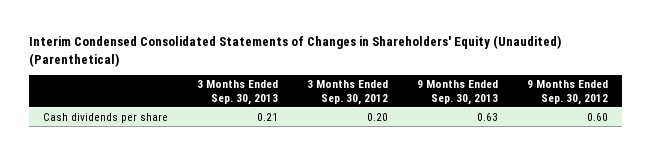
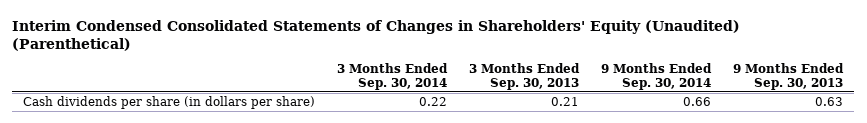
- | 3 Months Ended Sep. 30, 2013 | 3 Months Ended Sep. 30, 2012 | 9 Months Ended Sep. 30, 2013 | 9 Months Ended Sep. 30, 2012
+ | 3 Months Ended Sep. 30, 2014 | 3 Months Ended Sep. 30, 2013 | 9 Months Ended Sep. 30, 2014 | 9 Months Ended Sep. 30, 2013
- Cash dividends per share | 0.21 | 0.20 | 0.63 | 0.60
+ Cash dividends per share (in dollars per share) | 0.22 | 0.21 | 0.66 | 0.63

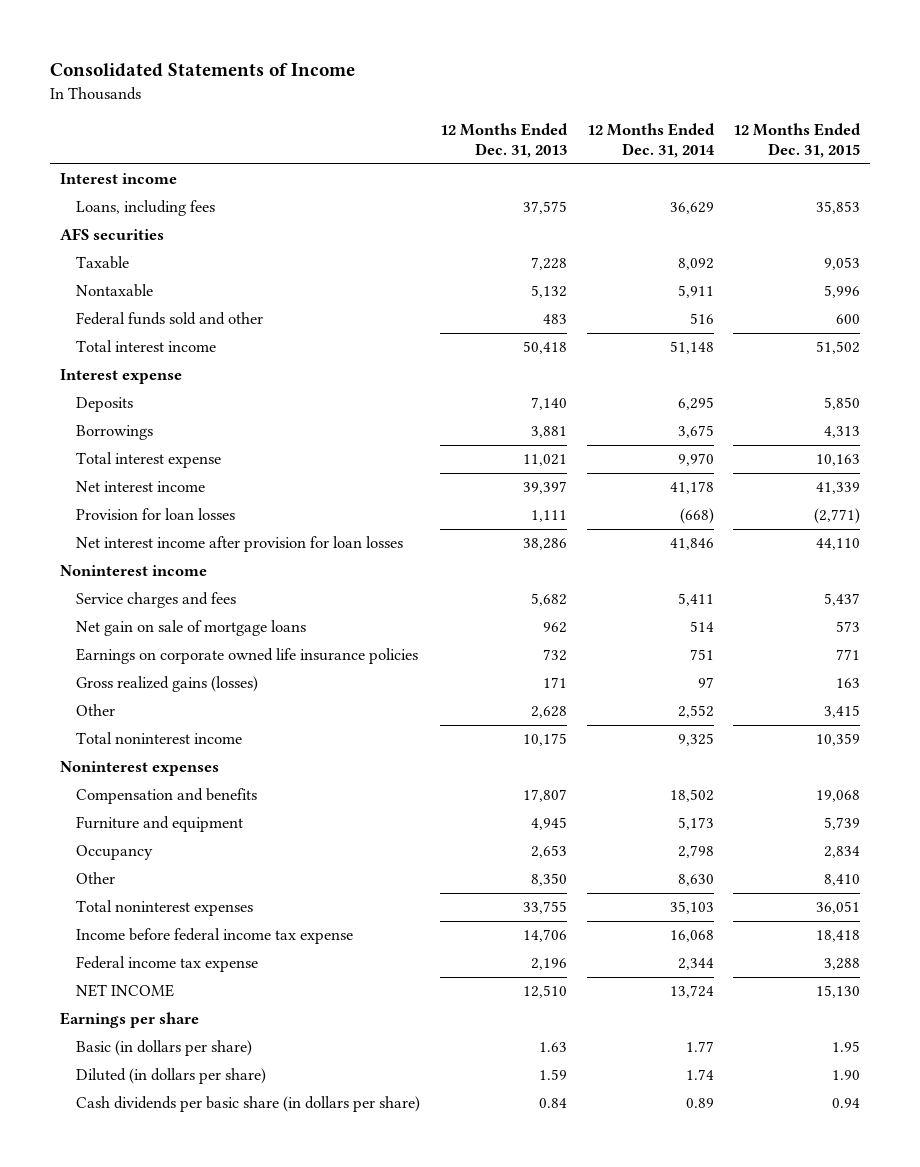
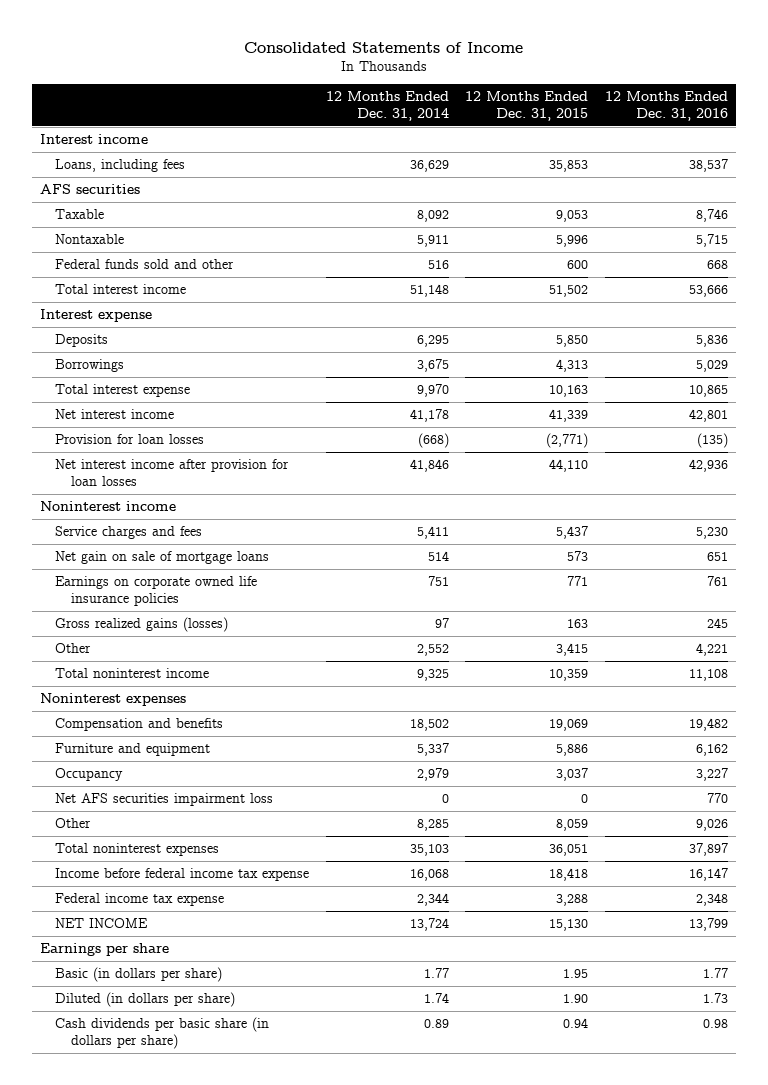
- | 12 Months Ended Dec. 31, 2013 | 12 Months Ended Dec. 31, 2014 | 12 Months Ended Dec. 31, 2015
+ | 12 Months Ended Dec. 31, 2014 | 12 Months Ended Dec. 31, 2015 | 12 Months Ended Dec. 31, 2016
- Compensation and benefits | 17,807 | 18,502 | 19,068
- Furniture and equipment | 4,945 | 5,173 | 5,739
- Occupancy | 2,653 | 2,798 | 2,834
- Other | 8,350 | 8,630 | 8,410
+ Compensation and benefits | 18,502 | 19,069 | 19,482
+ Furniture and equipment | 5,337 | 5,886 | 6,162
+ Occupancy | 2,979 | 3,037 | 3,227
+ Net AFS securities impairment loss | 0 | 0 | 770
+ Other | 8,285 | 8,059 | 9,026

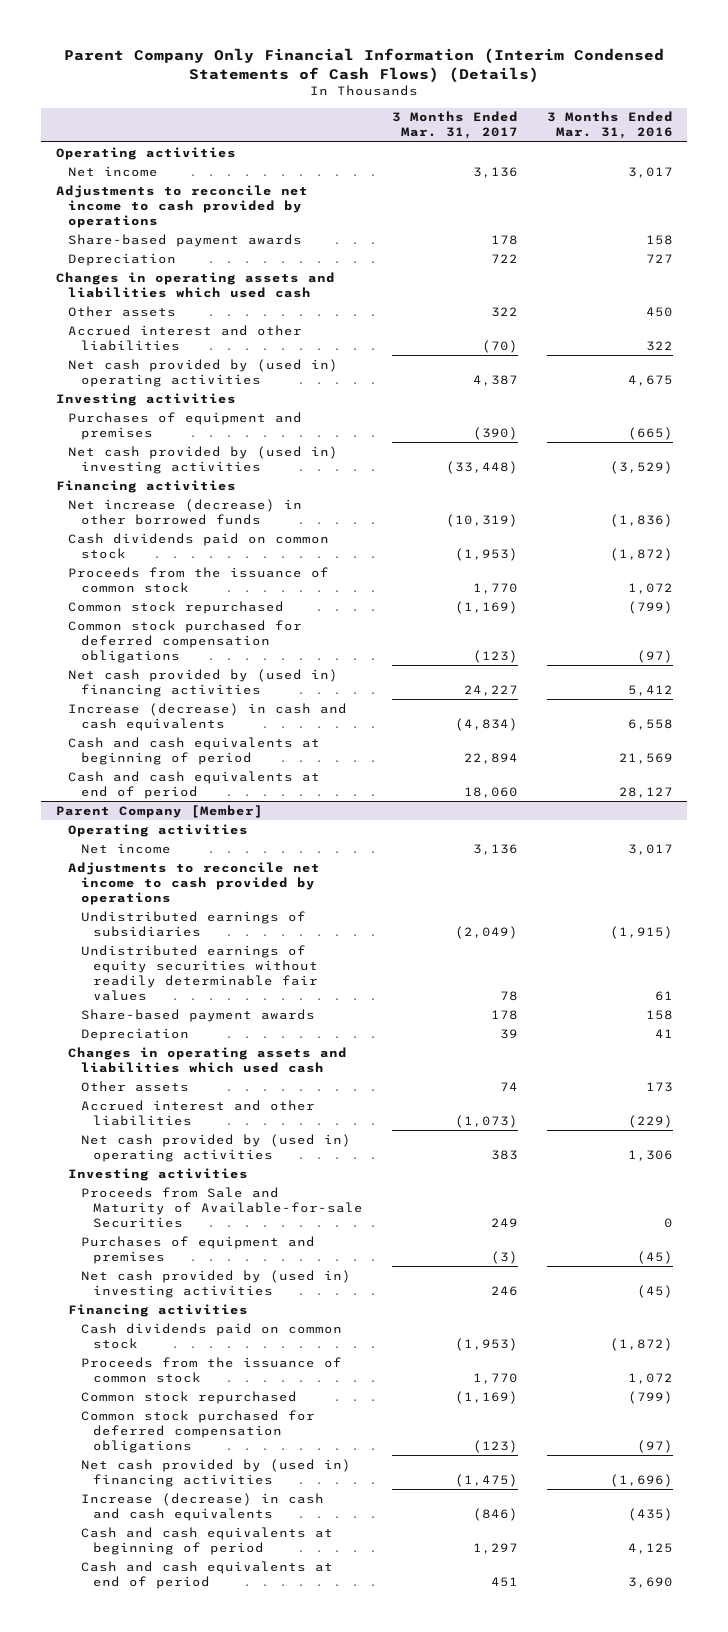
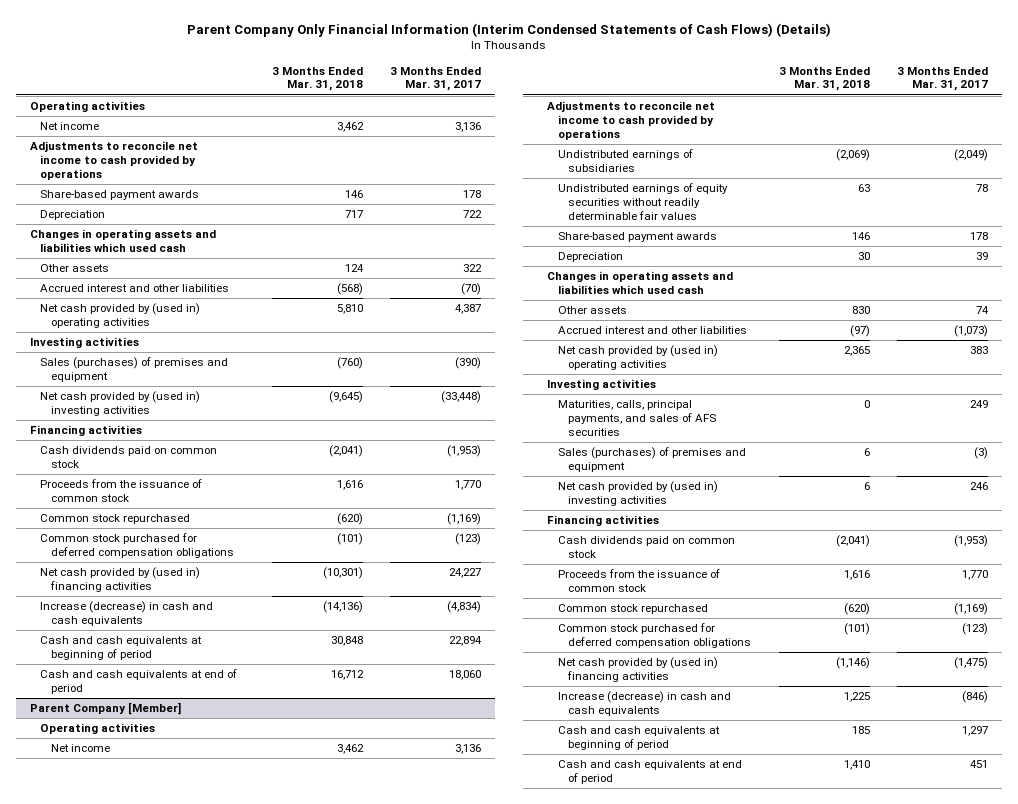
- | 3 Months Ended Mar. 31, 2017 | 3 Months Ended Mar. 31, 2016
+ | 3 Months Ended Mar. 31, 2018 | 3 Months Ended Mar. 31, 2017
- Purchases of equipment and premises | (390) | (665)
+ Sales (purchases) of premises and equipment | (760) | (390)
- Net increase (decrease) in other borrowed funds | (10,319) | (1,836)
@ Parent Company [Member]
- Proceeds from Sale and Maturity of Available-for-sale Securities | 249 | 0
- Purchases of equipment and premises | (3) | (45)
+ Maturities, calls, principal payments, and sales of AFS securities | 0 | 249
+ Sales (purchases) of premises and equipment | 6 | (3)

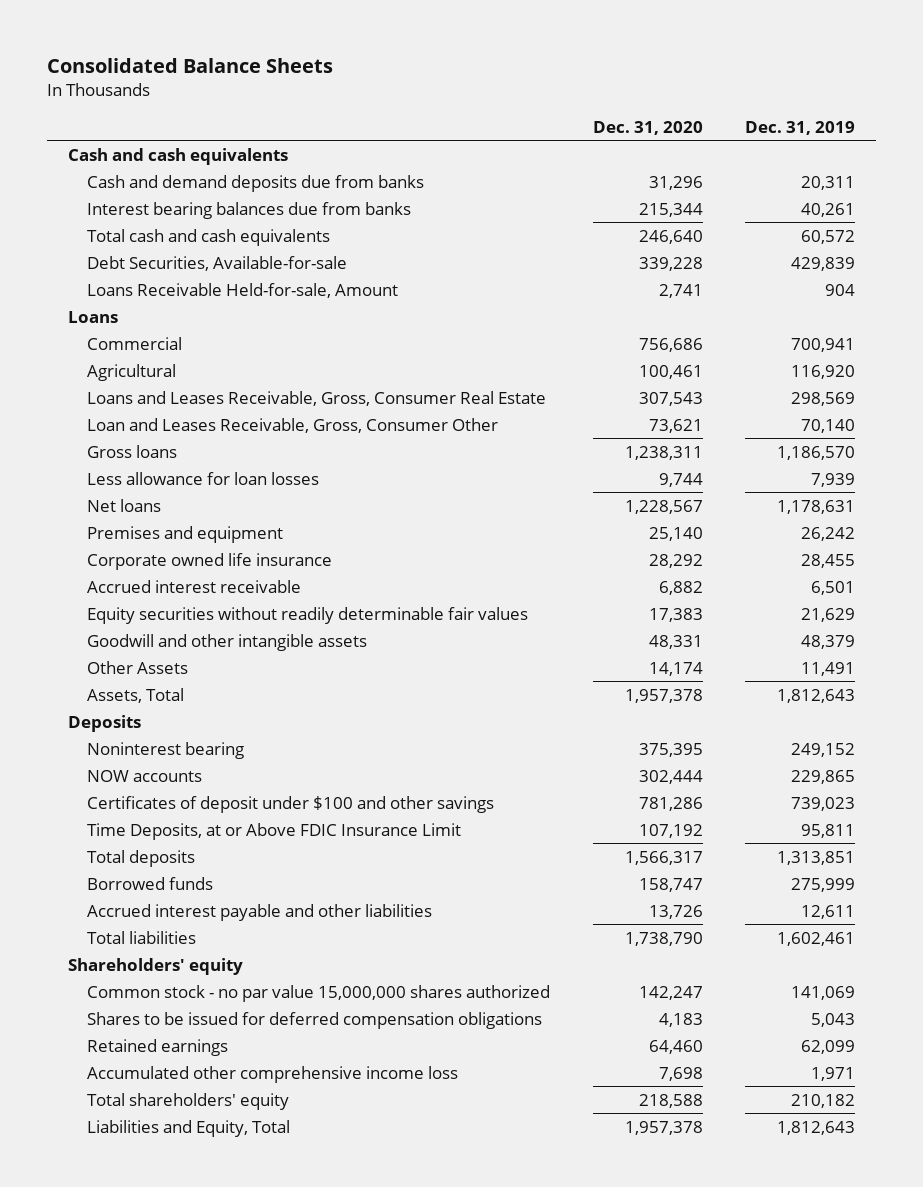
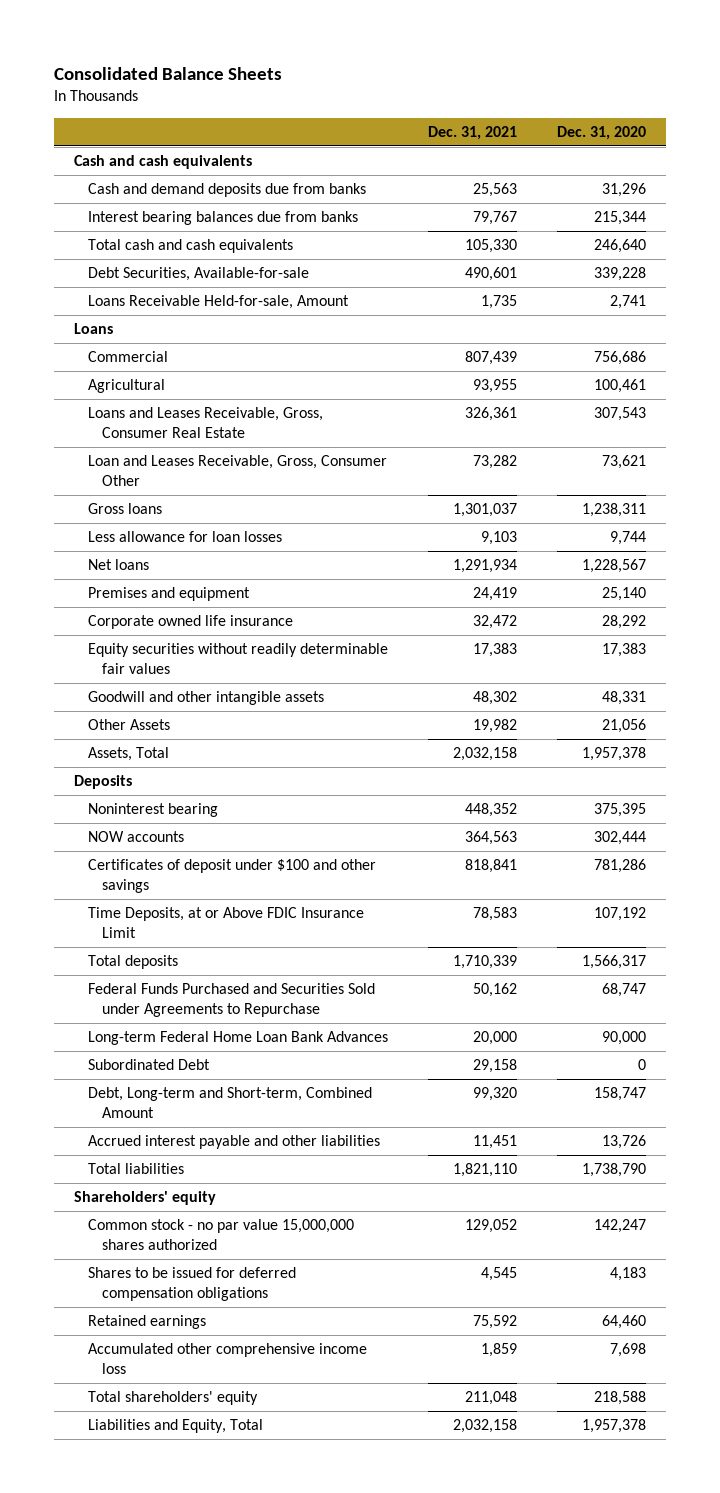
- | Dec. 31, 2020 | Dec. 31, 2019
+ | Dec. 31, 2021 | Dec. 31, 2020
- Accrued interest receivable | 6,882 | 6,501
- Other Assets | 14,174 | 11,491
+ Other Assets | 19,982 | 21,056
- Borrowed funds | 158,747 | 275,999
+ Federal Funds Purchased and Securities Sold under Agreements to Repurchase | 50,162 | 68,747
+ Long-term Federal Home Loan Bank Advances | 20,000 | 90,000
+ Subordinated Debt | 29,158 | 0
+ Debt, Long-term and Short-term, Combined Amount | 99,320 | 158,747

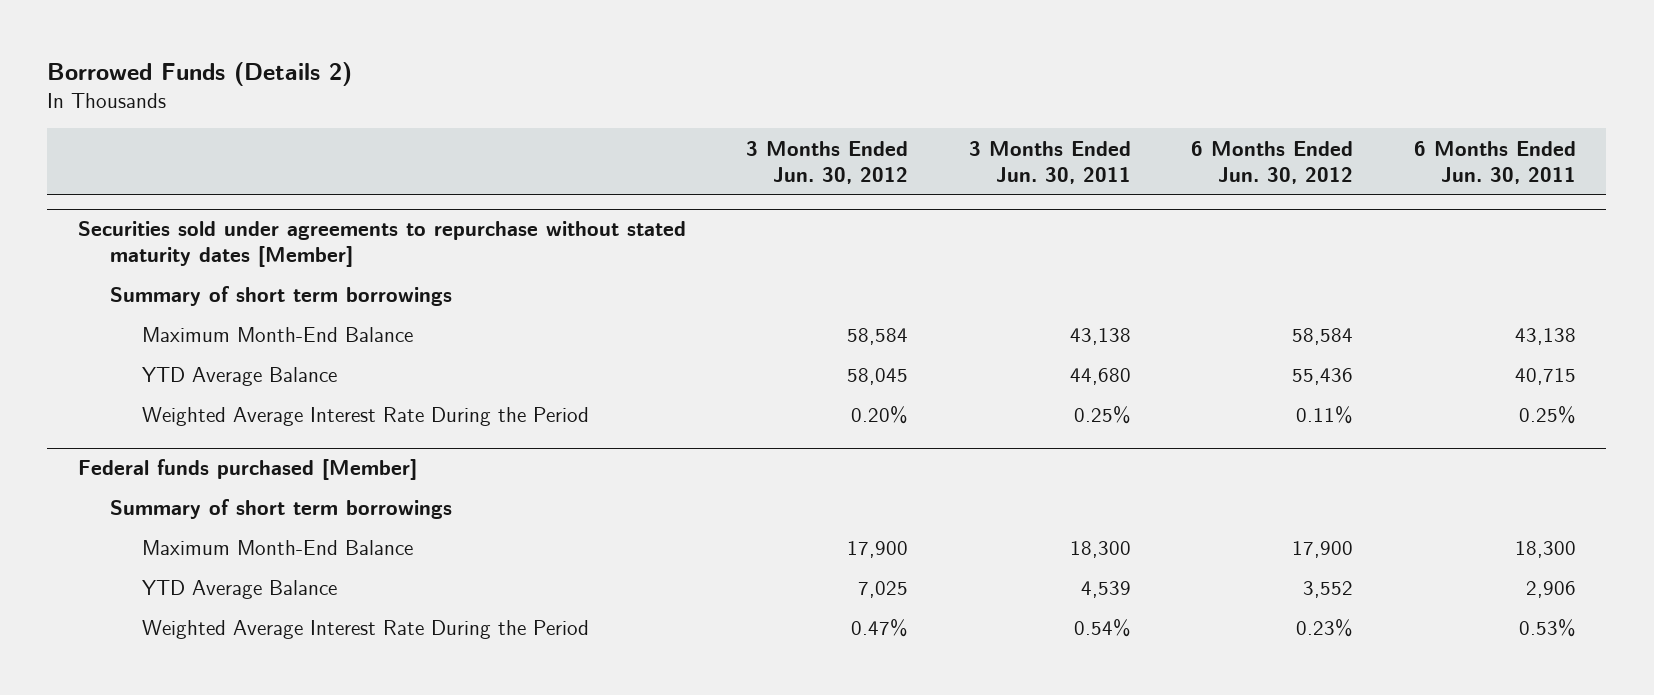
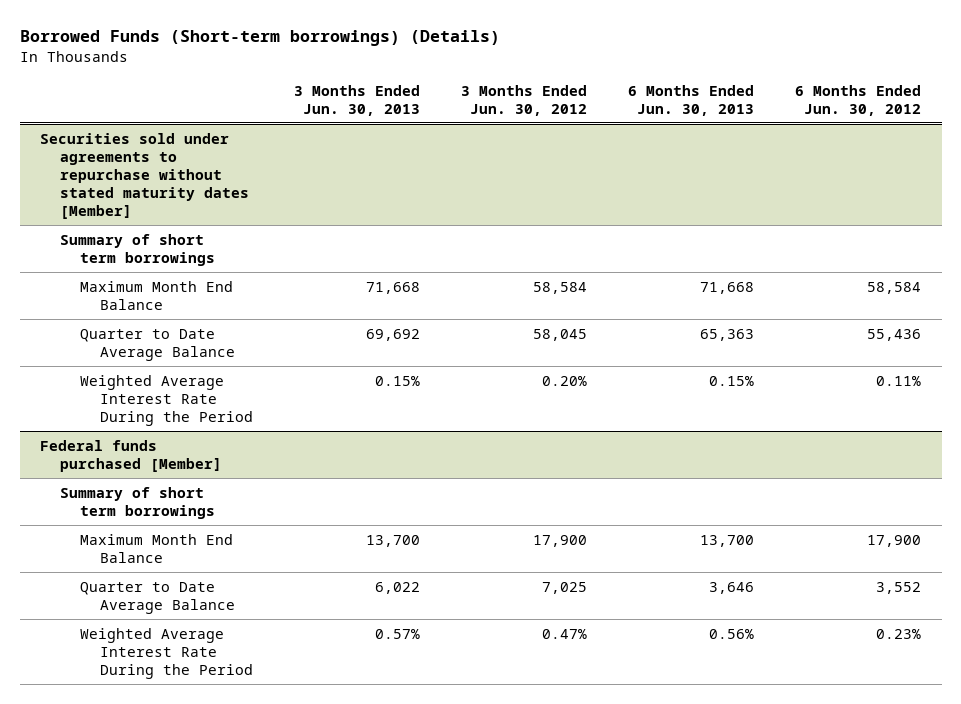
- Borrowed Funds (Details 2)
+ Borrowed Funds (Short-term borrowings) (Details)
- | 3 Months Ended Jun. 30, 2012 | 3 Months Ended Jun. 30, 2011 | 6 Months Ended Jun. 30, 2012 | 6 Months Ended Jun. 30, 2011
+ | 3 Months Ended Jun. 30, 2013 | 3 Months Ended Jun. 30, 2012 | 6 Months Ended Jun. 30, 2013 | 6 Months Ended Jun. 30, 2012
@ Securities sold under agreements to repurchase without stated maturity dates [Member]
- Maximum Month-End Balance | 58,584 | 43,138 | 58,584 | 43,138
- YTD Average Balance | 58,045 | 44,680 | 55,436 | 40,715
+ Maximum Month End Balance | 71,668 | 58,584 | 71,668 | 58,584
+ Quarter to Date Average Balance | 69,692 | 58,045 | 65,363 | 55,436
@ Federal funds purchased [Member]
- Maximum Month-End Balance | 17,900 | 18,300 | 17,900 | 18,300
- YTD Average Balance | 7,025 | 4,539 | 3,552 | 2,906
+ Maximum Month End Balance | 13,700 | 17,900 | 13,700 | 17,900
+ Quarter to Date Average Balance | 6,022 | 7,025 | 3,646 | 3,552

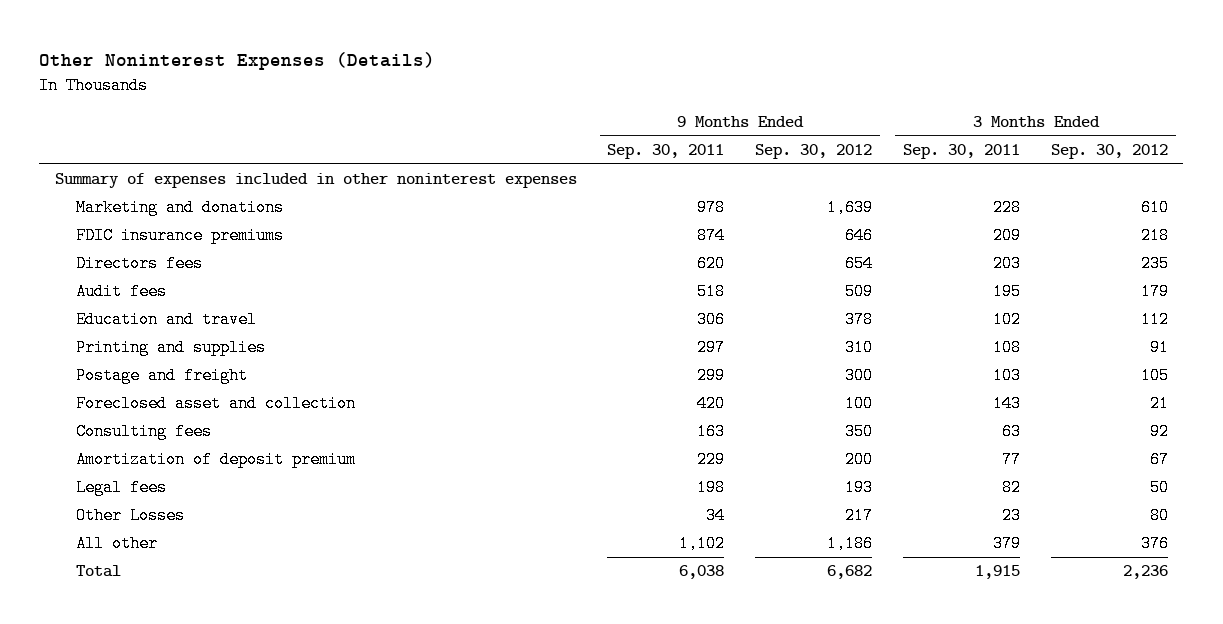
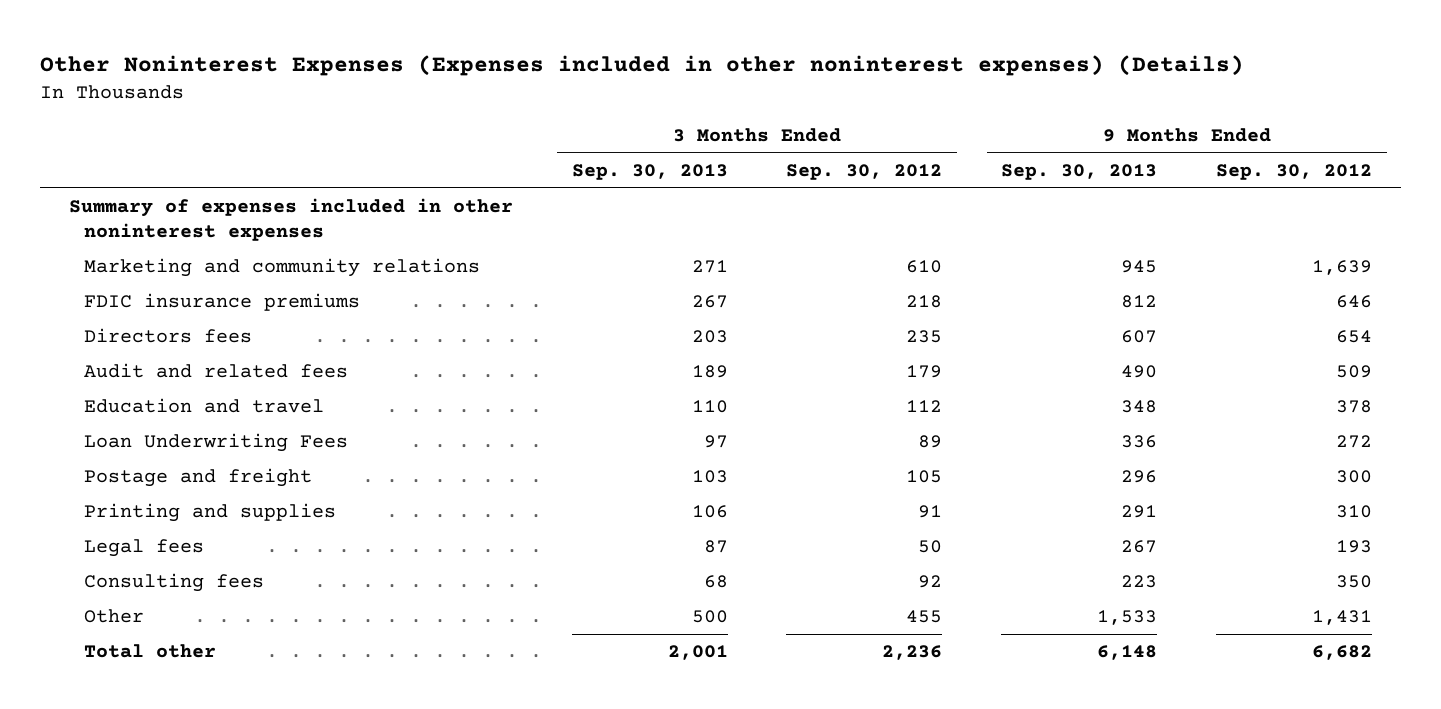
- Other Noninterest Expenses (Details)
+ Other Noninterest Expenses (Expenses included in other noninterest expenses) (Details)
- | 9 Months Ended Sep. 30, 2011 | 9 Months Ended Sep. 30, 2012 | 3 Months Ended Sep. 30, 2011 | 3 Months Ended Sep. 30, 2012
+ | 3 Months Ended Sep. 30, 2013 | 3 Months Ended Sep. 30, 2012 | 9 Months Ended Sep. 30, 2013 | 9 Months Ended Sep. 30, 2012
- Marketing and donations | 978 | 1,639 | 228 | 610
+ Marketing and community relations | 271 | 610 | 945 | 1,639
- Audit fees | 518 | 509 | 195 | 179
+ Audit and related fees | 189 | 179 | 490 | 509
+ Loan Underwriting Fees | 97 | 89 | 336 | 272
- Foreclosed asset and collection | 420 | 100 | 143 | 21
- Amortization of deposit premium | 229 | 200 | 77 | 67
moved down: Printing and supplies | 106 | 91 | 291 | 310
- Other Losses | 34 | 217 | 23 | 80
- All other | 1,102 | 1,186 | 379 | 376
- Total | 6,038 | 6,682 | 1,915 | 2,236
moved down: Consulting fees | 68 | 92 | 223 | 350
+ Other | 500 | 455 | 1,533 | 1,431
+ Total other | 2,001 | 2,236 | 6,148 | 6,682

